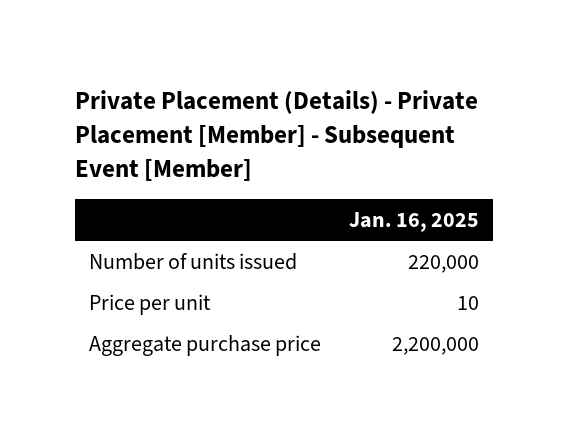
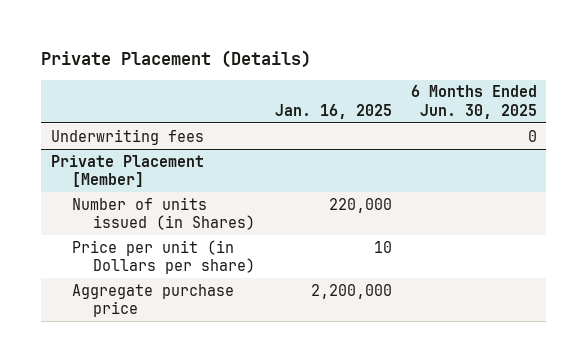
- Private Placement (Details) - Private Placement [Member] - Subsequent Event [Member]
+ Private Placement (Details)
- | Jan. 16, 2025
+ | Jan. 16, 2025 | 6 Months Ended Jun. 30, 2025
- Number of units issued | 220,000
- Price per unit | 10
+ Underwriting fees | | 0
+ Private Placement [Member]
+ Number of units issued (in Shares) | 220,000 |
+ Price per unit (in Dollars per share) | 10 |

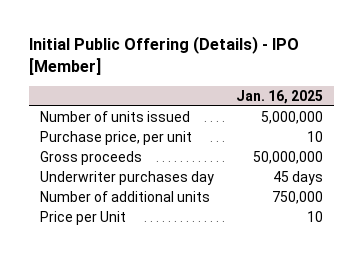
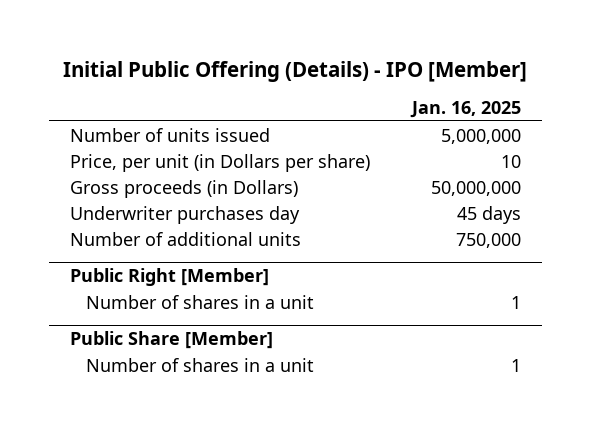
- Purchase price, per unit | 10
- Gross proceeds | 50,000,000
+ Price, per unit (in Dollars per share) | 10
+ Gross proceeds (in Dollars) | 50,000,000
- Price per Unit | 10
+ Public Right [Member]
+ Number of shares in a unit | 1
+ Public Share [Member]
+ Number of shares in a unit | 1

